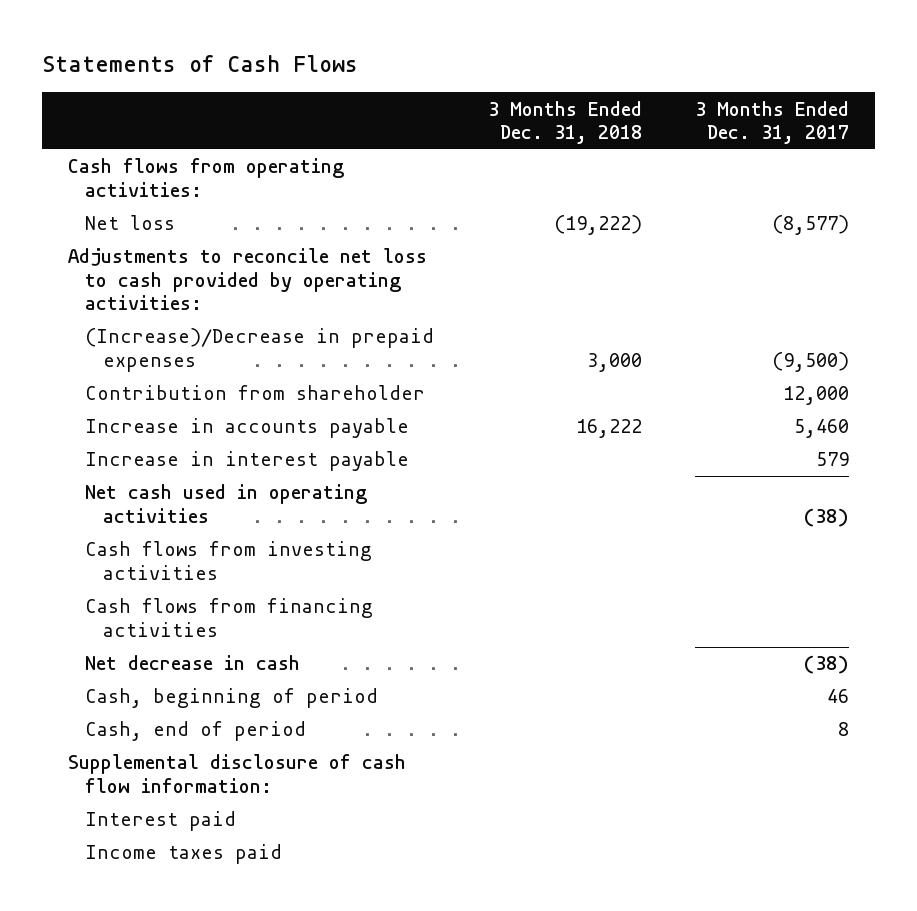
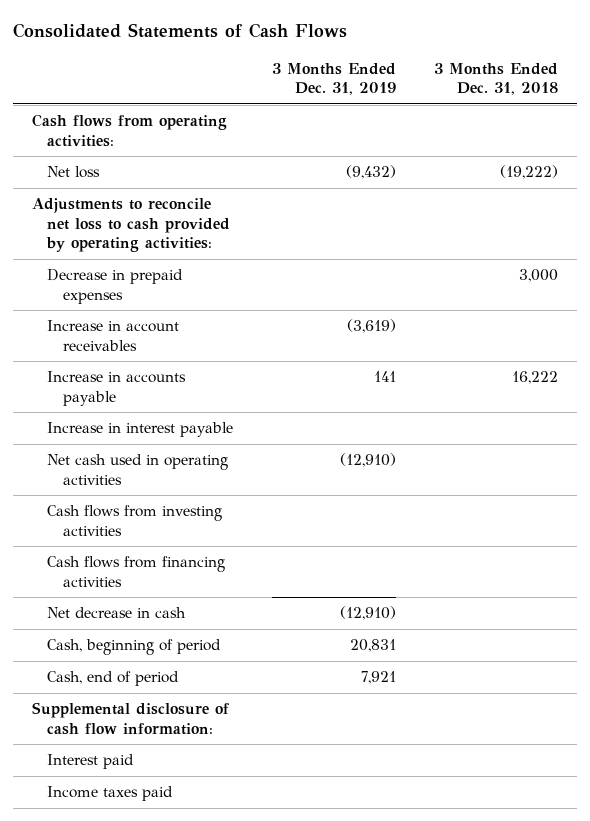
- Statements of Cash Flows
+ Consolidated Statements of Cash Flows
- | 3 Months Ended Dec. 31, 2018 | 3 Months Ended Dec. 31, 2017
+ | 3 Months Ended Dec. 31, 2019 | 3 Months Ended Dec. 31, 2018
- (Increase)/Decrease in prepaid expenses | 3,000 | (9,500)
- Contribution from shareholder | | 12,000
+ Decrease in prepaid expenses | | 3,000
+ Increase in account receivables | (3,619) |

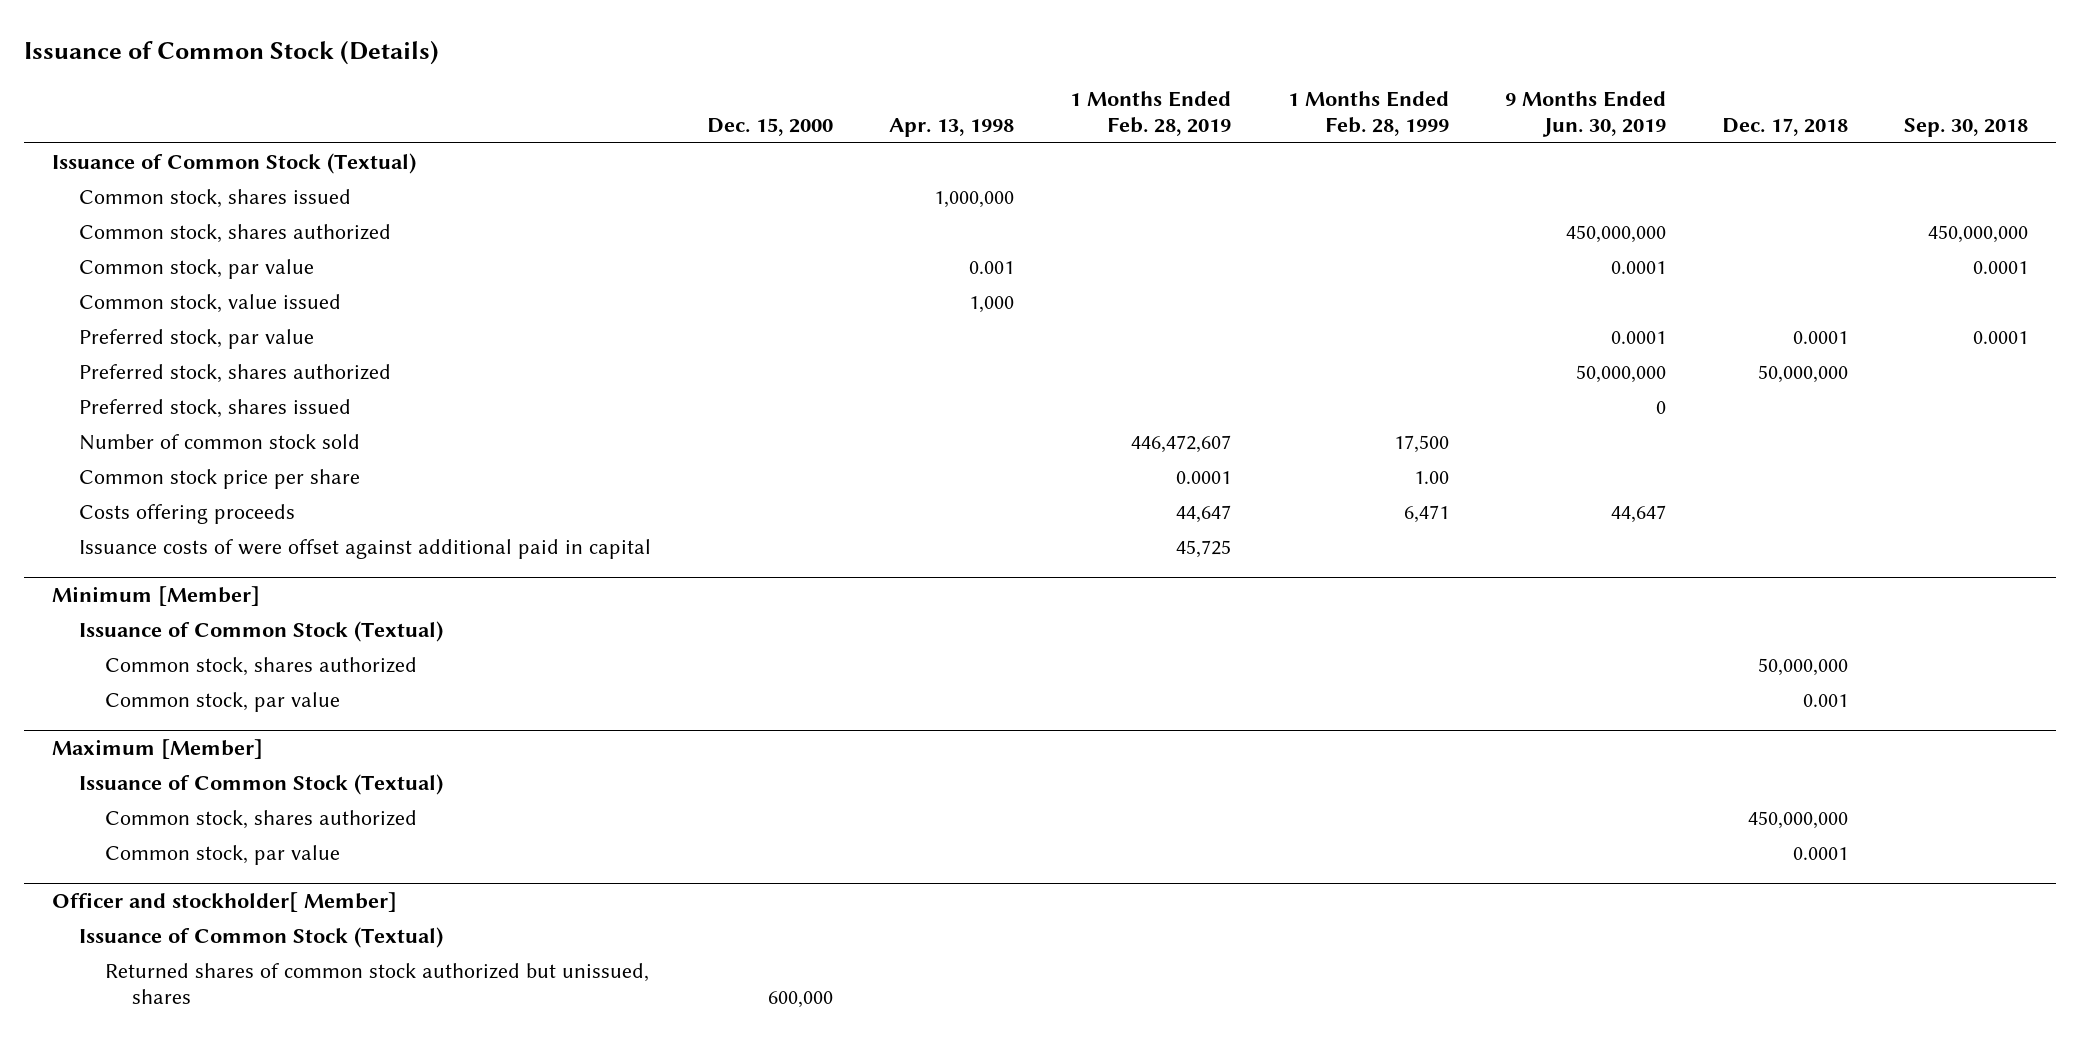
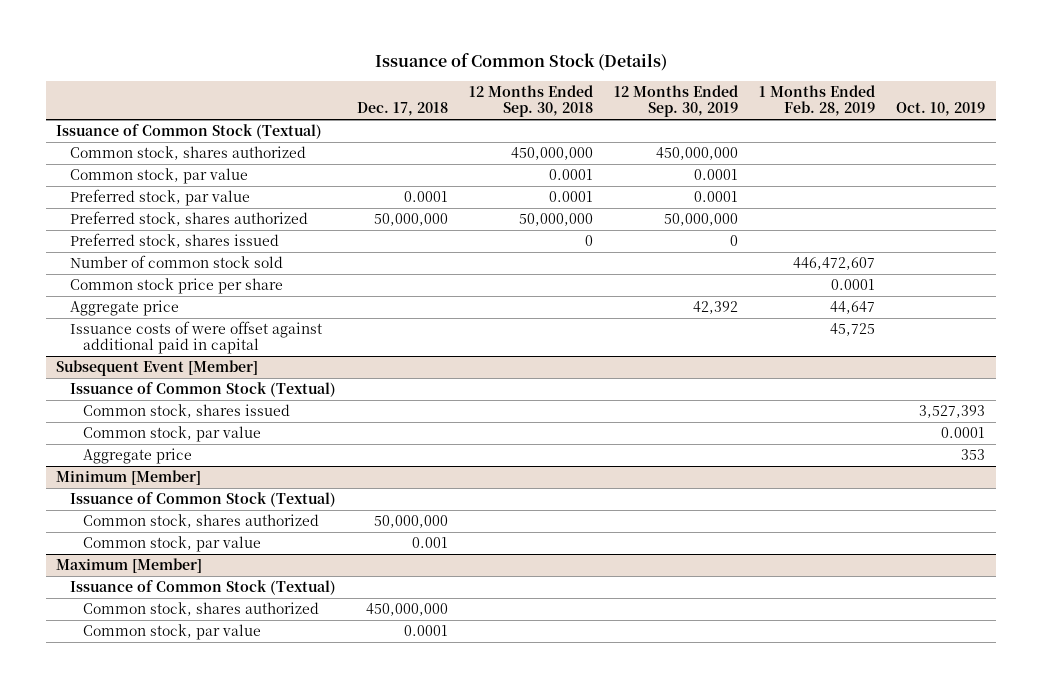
- | Dec. 15, 2000 | Apr. 13, 1998 | 1 Months Ended Feb. 28, 2019 | 1 Months Ended Feb. 28, 1999 | 9 Months Ended Jun. 30, 2019 | Dec. 17, 2018 | Sep. 30, 2018
+ | Dec. 17, 2018 | 12 Months Ended Sep. 30, 2018 | 12 Months Ended Sep. 30, 2019 | 1 Months Ended Feb. 28, 2019 | Oct. 10, 2019
- Common stock, shares issued | | 1,000,000 | | | | |
- Common stock, value issued | | 1,000 | | | | |
- Costs offering proceeds | | | 44,647 | 6,471 | 44,647 | |
+ Aggregate price | | | 42,392 | 44,647 |
+ Subsequent Event [Member]
+ Issuance of Common Stock (Textual)
+ Common stock, shares issued | | | | | 3,527,393
+ Common stock, par value | | | | | 0.0001
+ Aggregate price | | | | | 353
- Officer and stockholder[ Member]
- Issuance of Common Stock (Textual)
- Returned shares of common stock authorized but unissued, shares | 600,000 | | | | | |

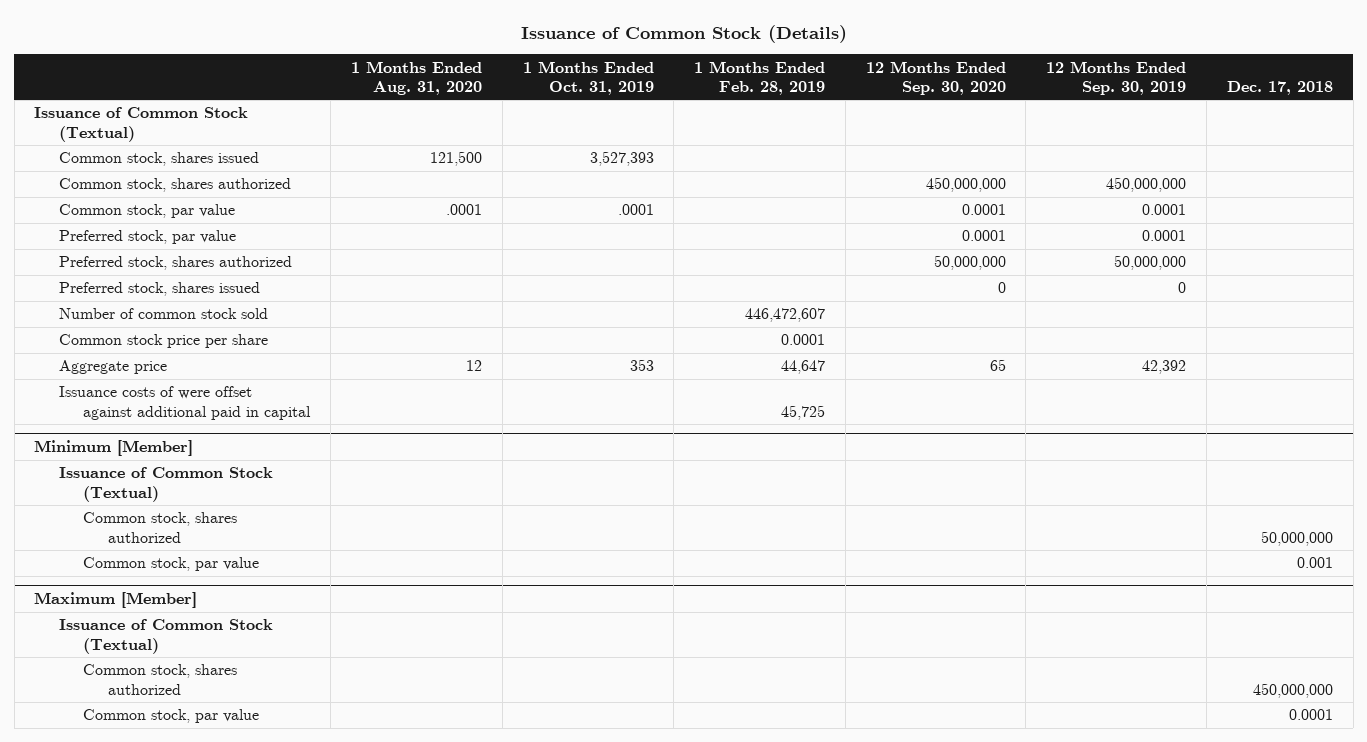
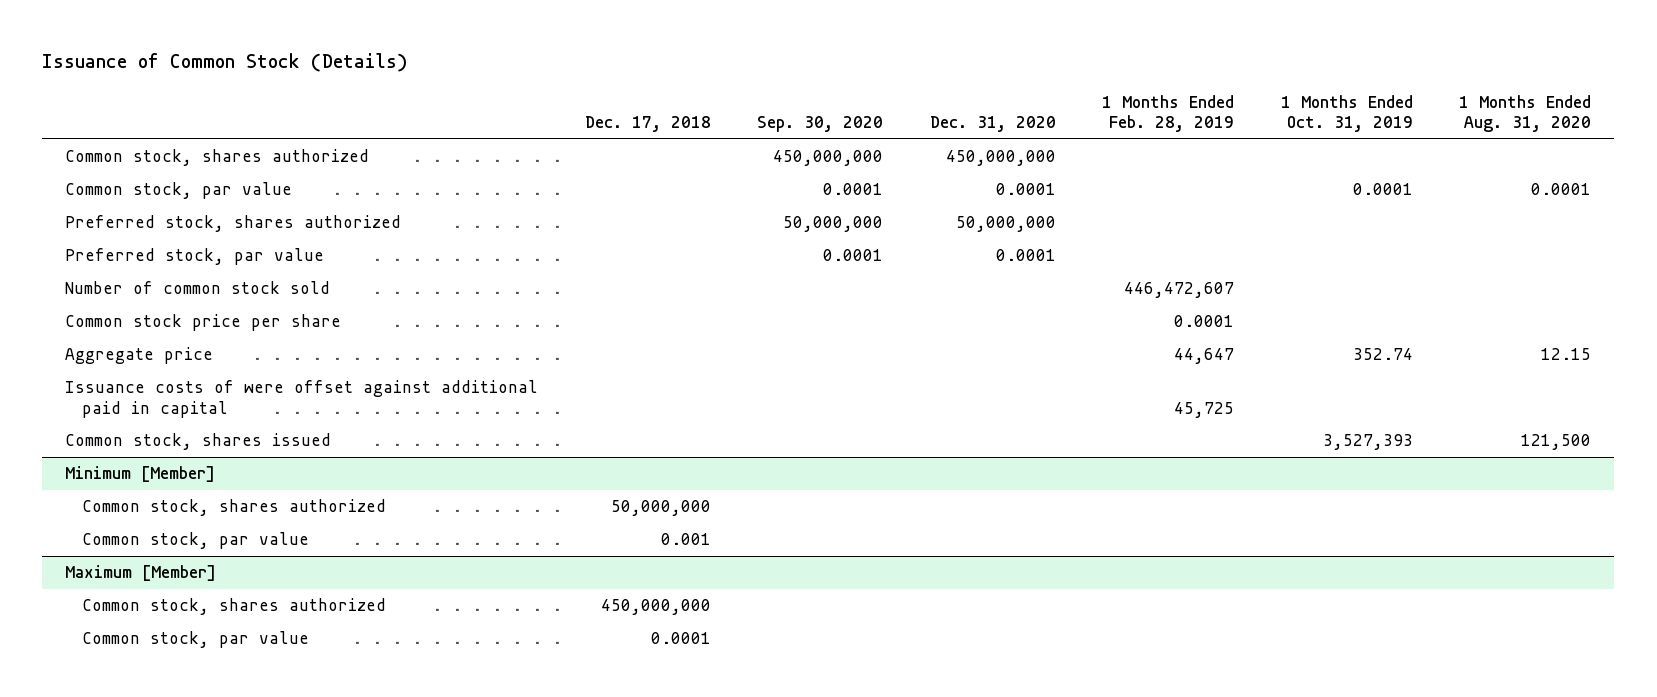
- | 1 Months Ended Aug. 31, 2020 | 1 Months Ended Oct. 31, 2019 | 1 Months Ended Feb. 28, 2019 | 12 Months Ended Sep. 30, 2020 | 12 Months Ended Sep. 30, 2019 | Dec. 17, 2018
+ | Dec. 17, 2018 | Sep. 30, 2020 | Dec. 31, 2020 | 1 Months Ended Feb. 28, 2019 | 1 Months Ended Oct. 31, 2019 | 1 Months Ended Aug. 31, 2020
- Issuance of Common Stock (Textual)
- Common stock, par value | .0001 | .0001 | | 0.0001 | 0.0001 |
+ Common stock, par value | | 0.0001 | 0.0001 | | 0.0001 | 0.0001
- Preferred stock, shares issued | | | | 0 | 0 |
moved down: Preferred stock, par value | | 0.0001 | 0.0001 | | |
- Aggregate price | 12 | 353 | 44,647 | 65 | 42,392 |
+ Aggregate price | | | | 44,647 | 352.74 | 12.15
moved down: Common stock, shares issued | | | | | 3,527,393 | 121,500
@ Minimum [Member]
- Issuance of Common Stock (Textual)
@ Maximum [Member]
- Issuance of Common Stock (Textual)

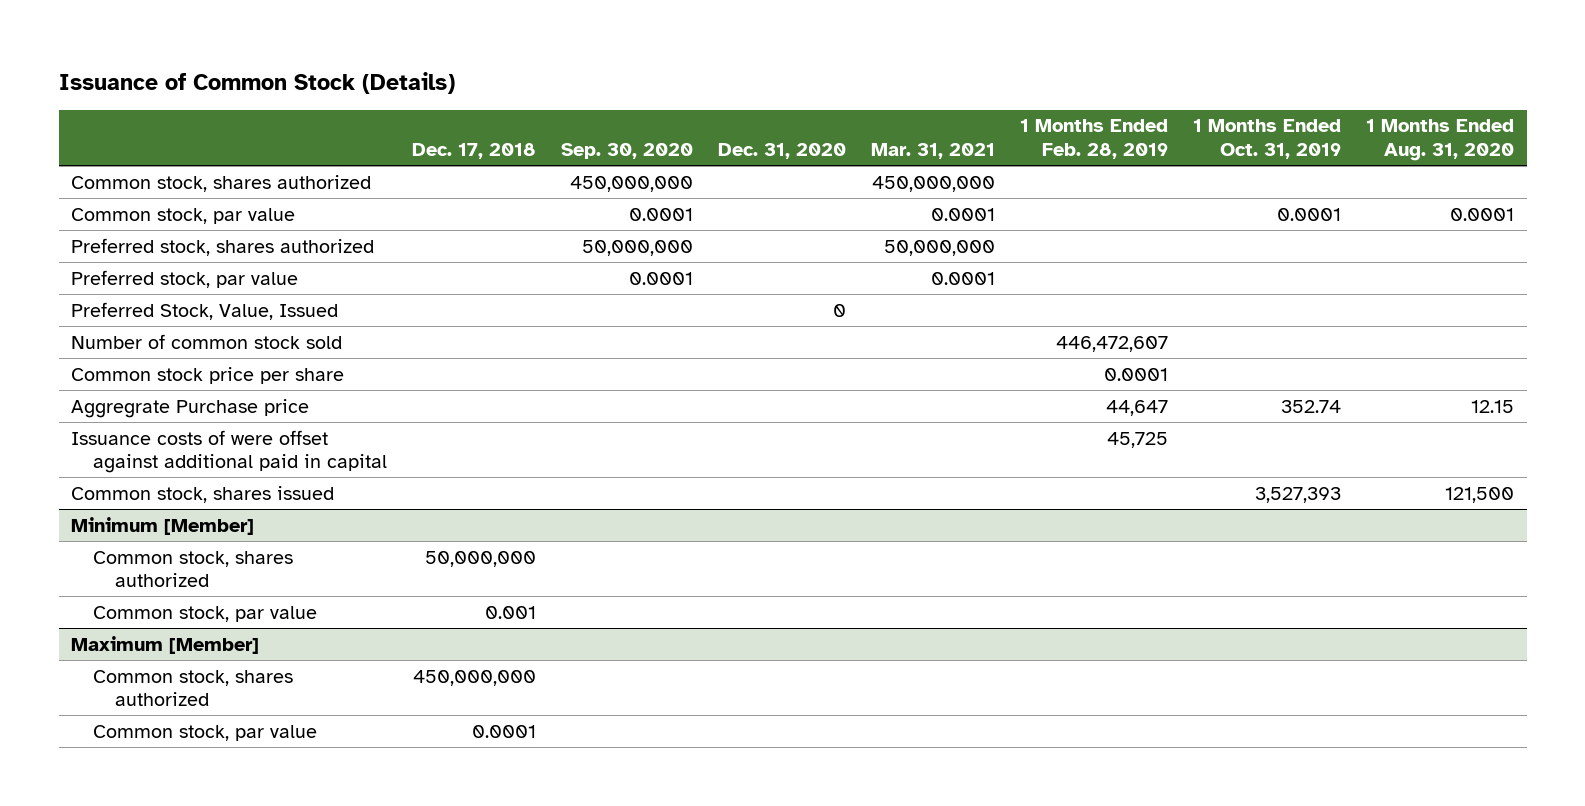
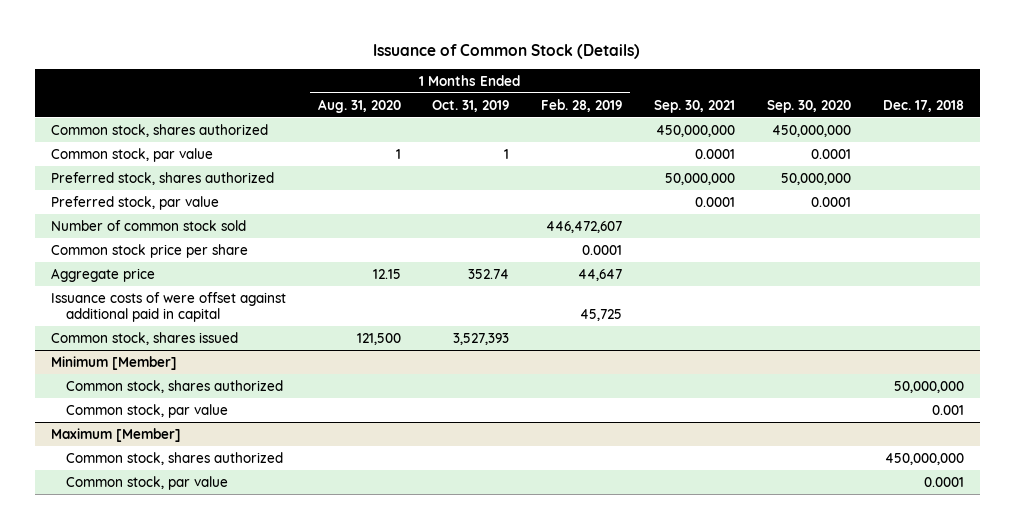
- | Dec. 17, 2018 | Sep. 30, 2020 | Dec. 31, 2020 | Mar. 31, 2021 | 1 Months Ended Feb. 28, 2019 | 1 Months Ended Oct. 31, 2019 | 1 Months Ended Aug. 31, 2020
+ | 1 Months Ended Aug. 31, 2020 | 1 Months Ended Oct. 31, 2019 | 1 Months Ended Feb. 28, 2019 | Sep. 30, 2021 | Sep. 30, 2020 | Dec. 17, 2018
- Common stock, par value | | 0.0001 | | 0.0001 | | 0.0001 | 0.0001
+ Common stock, par value | 1 | 1 | | 0.0001 | 0.0001 |
- Preferred Stock, Value, Issued | | | 0 | | | |
- Aggregrate Purchase price | | | | | 44,647 | 352.74 | 12.15
+ Aggregate price | 12.15 | 352.74 | 44,647 | | |

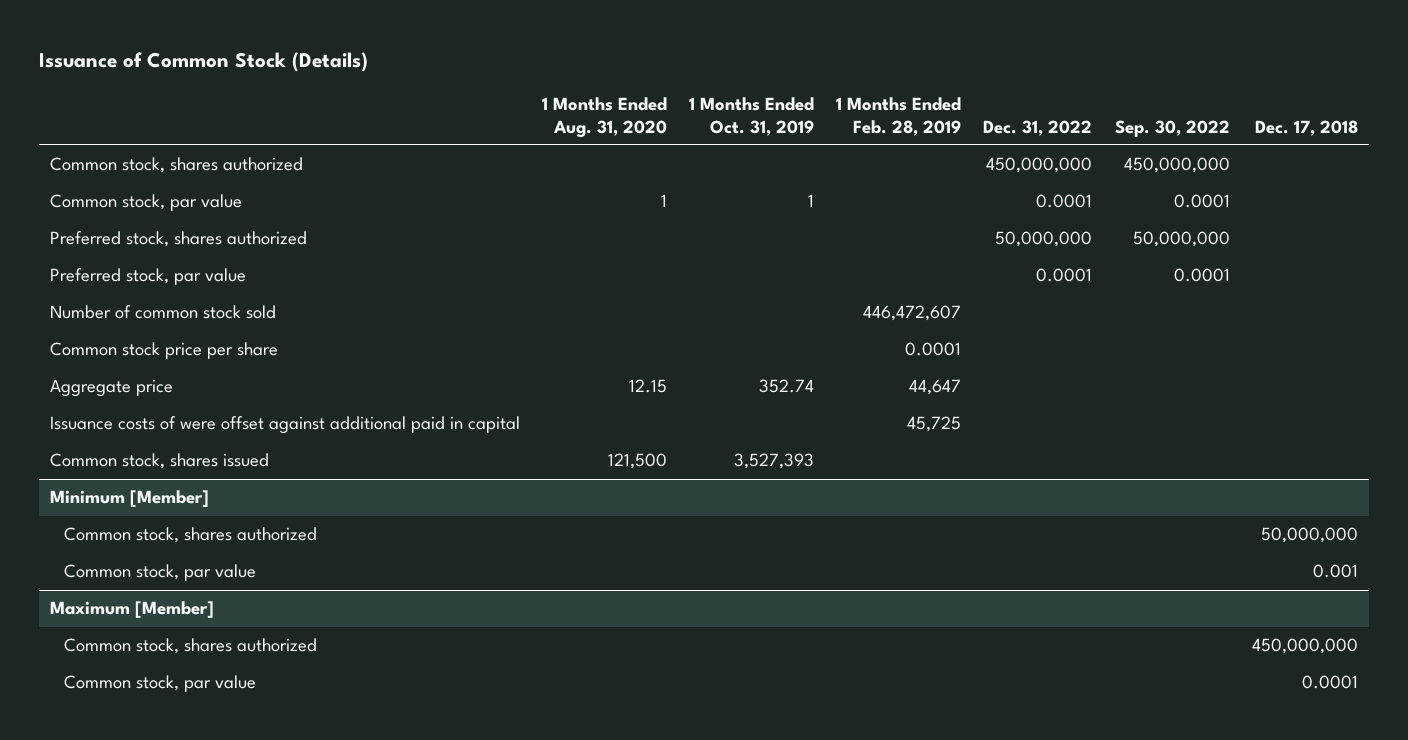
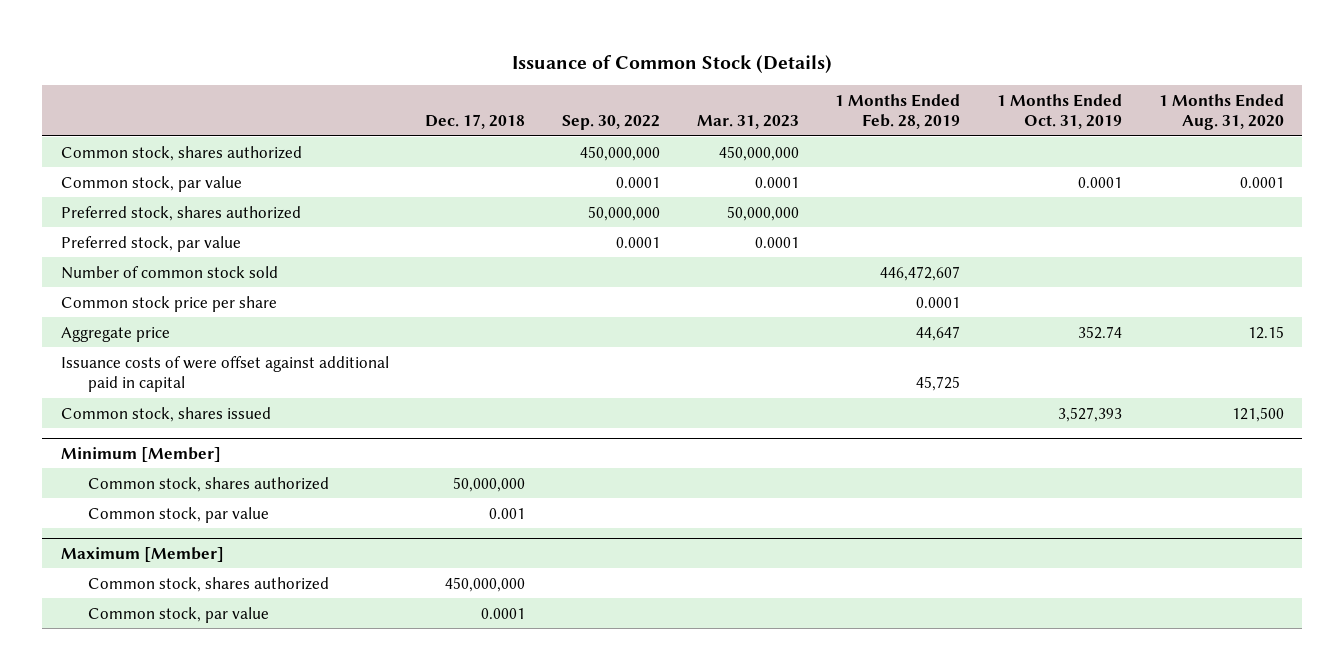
- | 1 Months Ended Aug. 31, 2020 | 1 Months Ended Oct. 31, 2019 | 1 Months Ended Feb. 28, 2019 | Dec. 31, 2022 | Sep. 30, 2022 | Dec. 17, 2018
+ | Dec. 17, 2018 | Sep. 30, 2022 | Mar. 31, 2023 | 1 Months Ended Feb. 28, 2019 | 1 Months Ended Oct. 31, 2019 | 1 Months Ended Aug. 31, 2020
- Common stock, par value | 1 | 1 | | 0.0001 | 0.0001 |
+ Common stock, par value | | 0.0001 | 0.0001 | | 0.0001 | 0.0001

